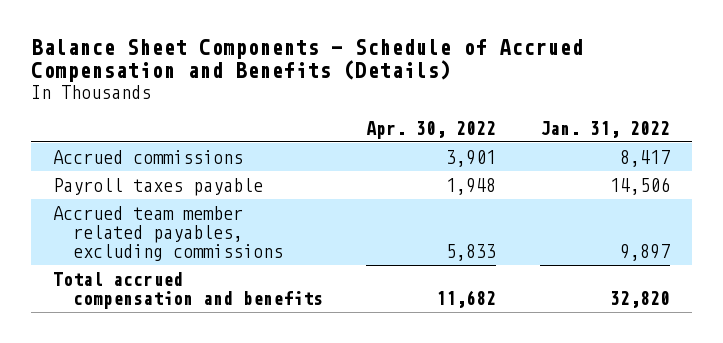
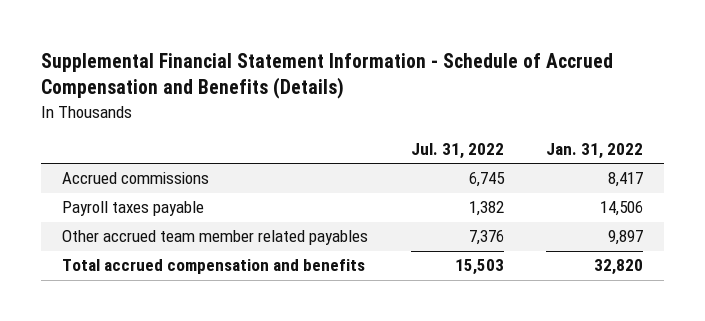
- Balance Sheet Components - Schedule of Accrued Compensation and Benefits (Details)
+ Supplemental Financial Statement Information - Schedule of Accrued Compensation and Benefits (Details)
- | Apr. 30, 2022 | Jan. 31, 2022
+ | Jul. 31, 2022 | Jan. 31, 2022
- Accrued team member related payables, excluding commissions | 5,833 | 9,897
+ Other accrued team member related payables | 7,376 | 9,897

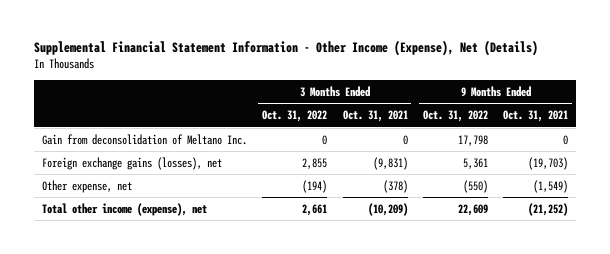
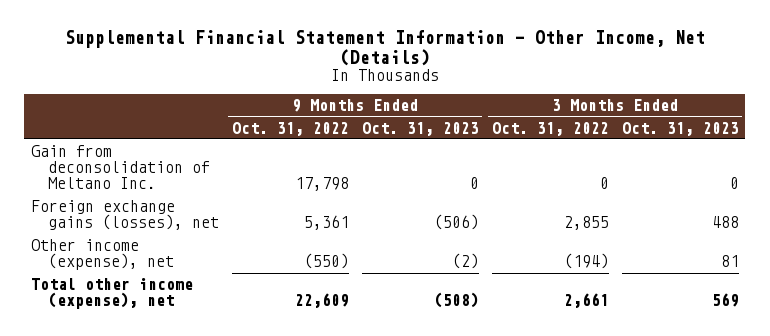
- Supplemental Financial Statement Information - Other Income (Expense), Net (Details)
+ Supplemental Financial Statement Information - Other Income, Net (Details)
- | 3 Months Ended Oct. 31, 2022 | 3 Months Ended Oct. 31, 2021 | 9 Months Ended Oct. 31, 2022 | 9 Months Ended Oct. 31, 2021
+ | 9 Months Ended Oct. 31, 2022 | 9 Months Ended Oct. 31, 2023 | 3 Months Ended Oct. 31, 2022 | 3 Months Ended Oct. 31, 2023
- Other expense, net | (194) | (378) | (550) | (1,549)
+ Other income (expense), net | (550) | (2) | (194) | 81

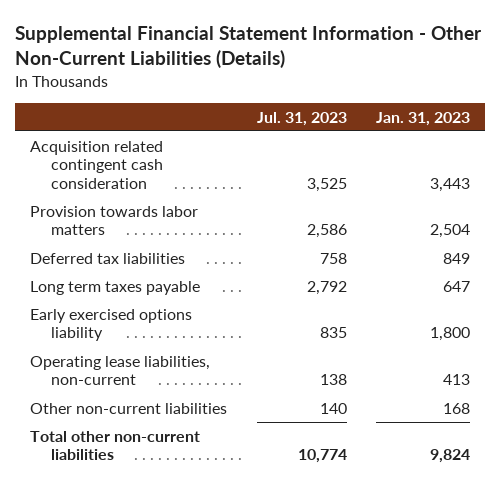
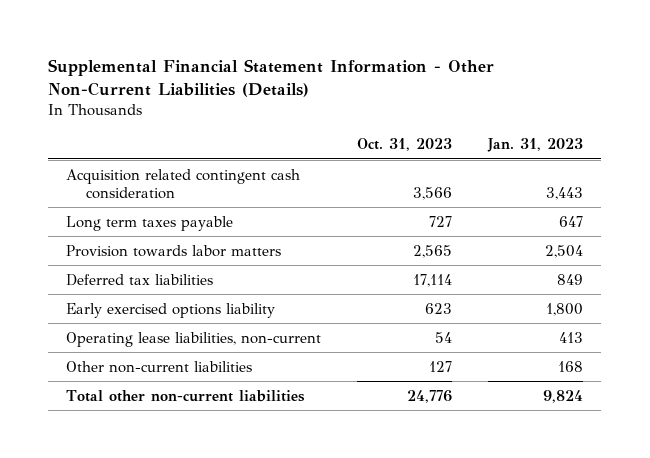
- | Jul. 31, 2023 | Jan. 31, 2023
+ | Oct. 31, 2023 | Jan. 31, 2023
moved up: Long term taxes payable | 727 | 647

